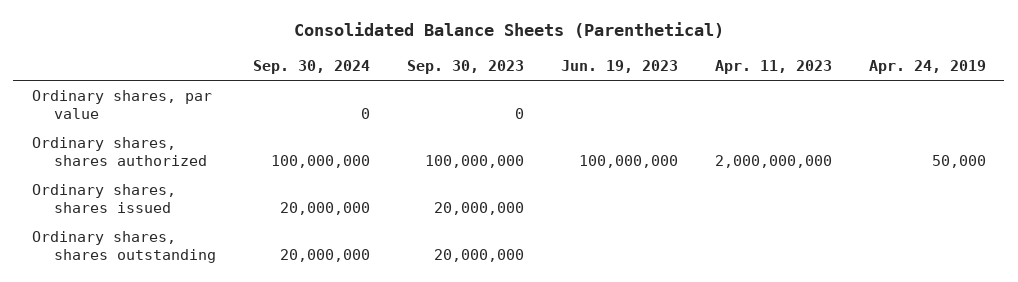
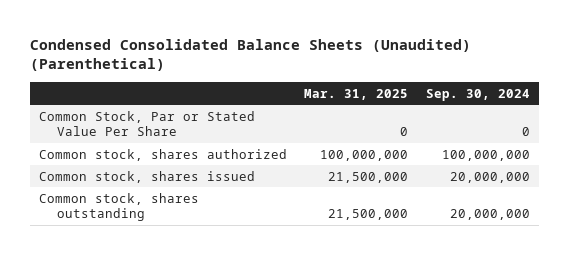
- Consolidated Balance Sheets (Parenthetical)
+ Condensed Consolidated Balance Sheets (Unaudited) (Parenthetical)
- | Sep. 30, 2024 | Sep. 30, 2023 | Jun. 19, 2023 | Apr. 11, 2023 | Apr. 24, 2019
+ | Mar. 31, 2025 | Sep. 30, 2024
- Ordinary shares, par value | 0 | 0 | | |
- Ordinary shares, shares authorized | 100,000,000 | 100,000,000 | 100,000,000 | 2,000,000,000 | 50,000
- Ordinary shares, shares issued | 20,000,000 | 20,000,000 | | |
- Ordinary shares, shares outstanding | 20,000,000 | 20,000,000 | | |
+ Common Stock, Par or Stated Value Per Share | 0 | 0
+ Common stock, shares authorized | 100,000,000 | 100,000,000
+ Common stock, shares issued | 21,500,000 | 20,000,000
+ Common stock, shares outstanding | 21,500,000 | 20,000,000

